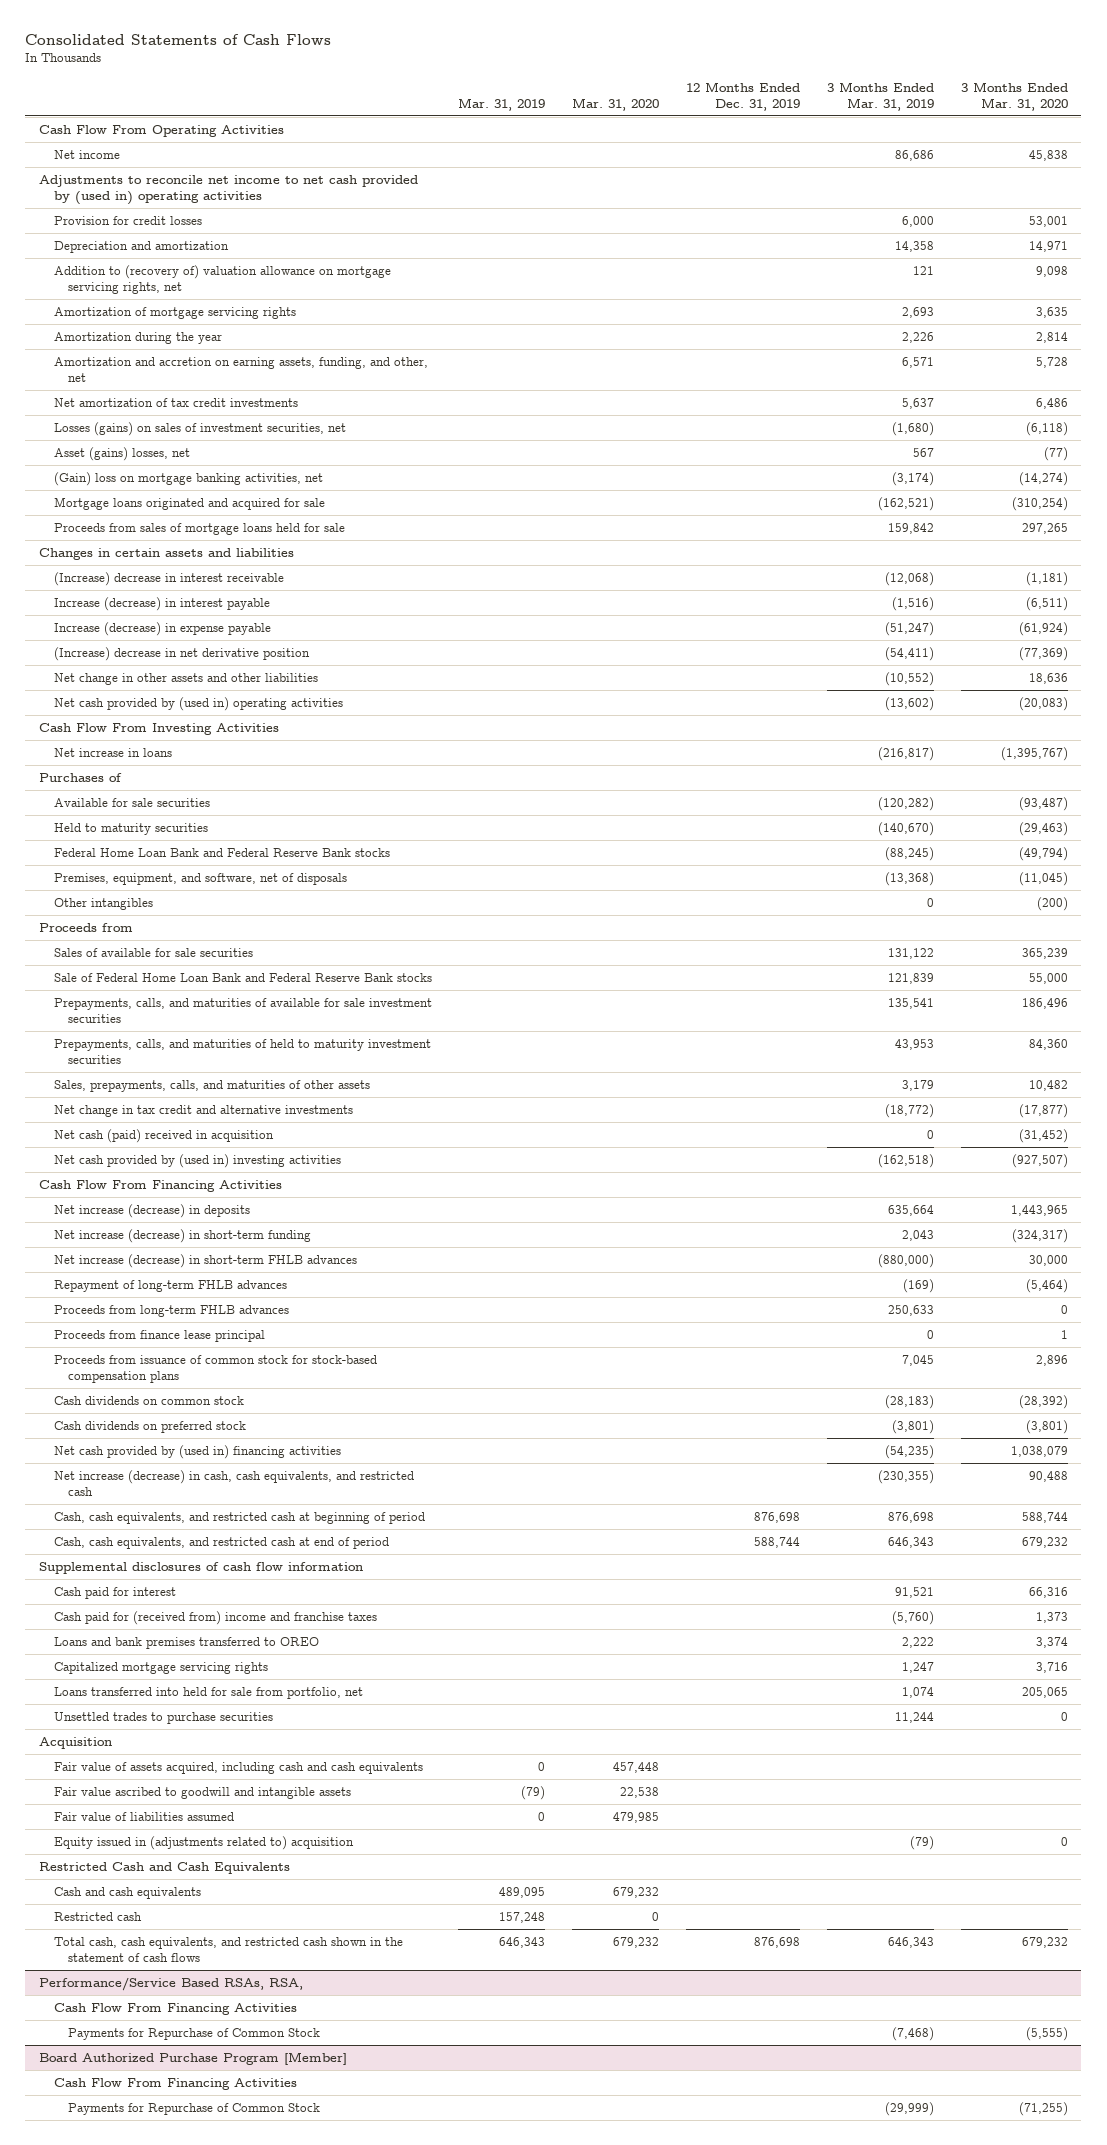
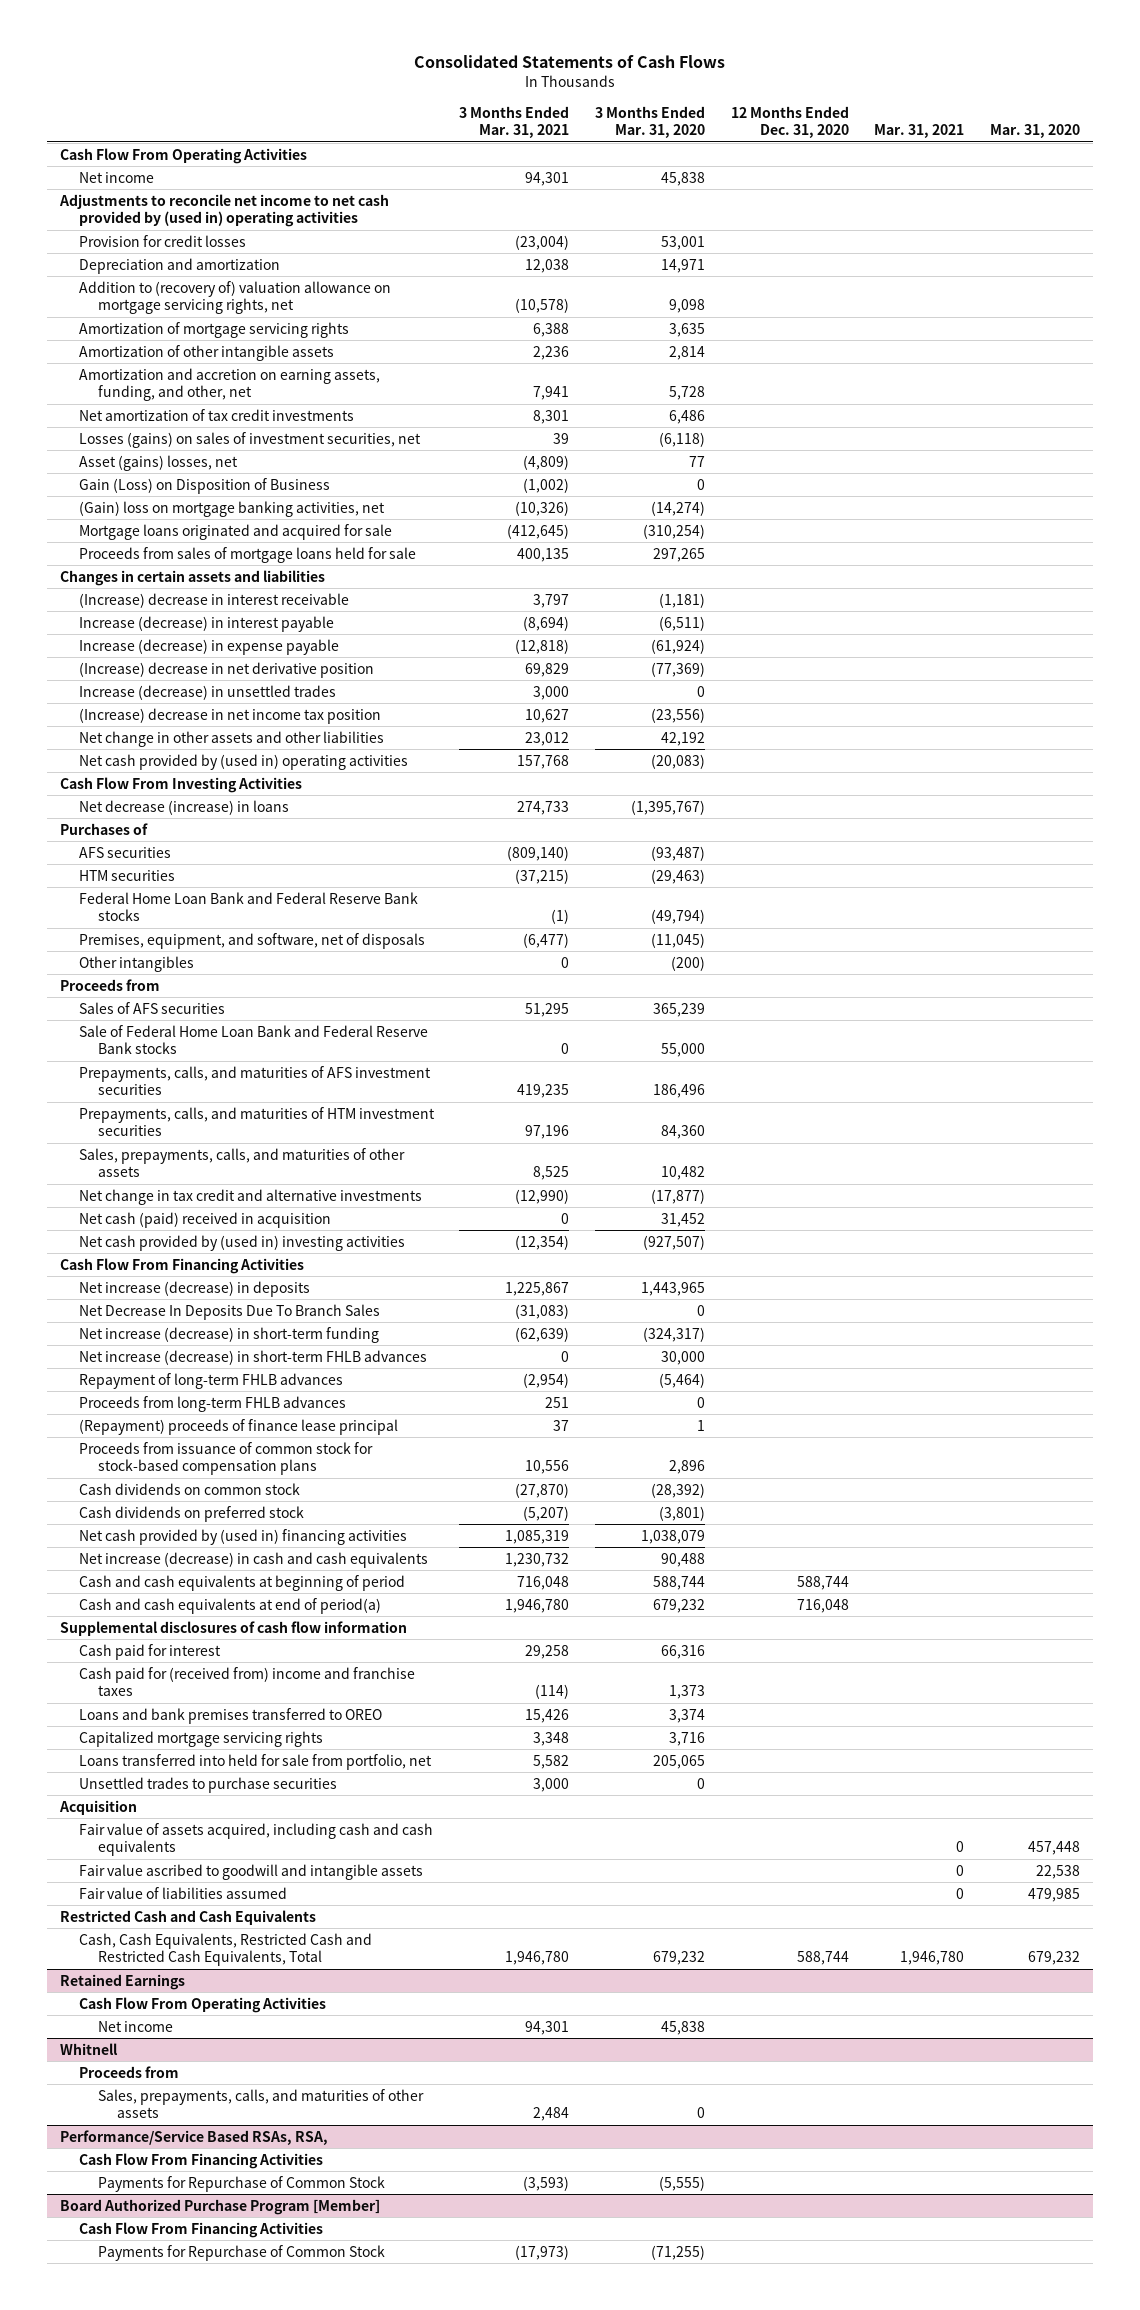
- | Mar. 31, 2019 | Mar. 31, 2020 | 12 Months Ended Dec. 31, 2019 | 3 Months Ended Mar. 31, 2019 | 3 Months Ended Mar. 31, 2020
+ | 3 Months Ended Mar. 31, 2021 | 3 Months Ended Mar. 31, 2020 | 12 Months Ended Dec. 31, 2020 | Mar. 31, 2021 | Mar. 31, 2020
- Amortization during the year | | | | 2,226 | 2,814
+ Amortization of other intangible assets | 2,236 | 2,814 | | |
- Asset (gains) losses, net | | | | 567 | (77)
+ Asset (gains) losses, net | (4,809) | 77 | | |
+ Gain (Loss) on Disposition of Business | (1,002) | 0 | | |
- Net change in other assets and other liabilities | | | | (10,552) | 18,636
+ Increase (decrease) in unsettled trades | 3,000 | 0 | | |
+ (Increase) decrease in net income tax position | 10,627 | (23,556) | | |
+ Net change in other assets and other liabilities | 23,012 | 42,192 | | |
- Net increase in loans | | | | (216,817) | (1,395,767)
+ Net decrease (increase) in loans | 274,733 | (1,395,767) | | |
- Available for sale securities | | | | (120,282) | (93,487)
- Held to maturity securities | | | | (140,670) | (29,463)
+ AFS securities | (809,140) | (93,487) | | |
+ HTM securities | (37,215) | (29,463) | | |
- Sales of available for sale securities | | | | 131,122 | 365,239
+ Sales of AFS securities | 51,295 | 365,239 | | |
- Prepayments, calls, and maturities of available for sale investment securities | | | | 135,541 | 186,496
- Prepayments, calls, and maturities of held to maturity investment securities | | | | 43,953 | 84,360
+ Prepayments, calls, and maturities of AFS investment securities | 419,235 | 186,496 | | |
+ Prepayments, calls, and maturities of HTM investment securities | 97,196 | 84,360 | | |
- Net cash (paid) received in acquisition | | | | 0 | (31,452)
+ Net cash (paid) received in acquisition | 0 | 31,452 | | |
+ Net Decrease In Deposits Due To Branch Sales | (31,083) | 0 | | |
- Proceeds from finance lease principal | | | | 0 | 1
+ (Repayment) proceeds of finance lease principal | 37 | 1 | | |
- Net increase (decrease) in cash, cash equivalents, and restricted cash | | | | (230,355) | 90,488
- Cash, cash equivalents, and restricted cash at beginning of period | | | 876,698 | 876,698 | 588,744
- Cash, cash equivalents, and restricted cash at end of period | | | 588,744 | 646,343 | 679,232
+ Net increase (decrease) in cash and cash equivalents | 1,230,732 | 90,488 | | |
+ Cash and cash equivalents at beginning of period | 716,048 | 588,744 | 588,744 | |
+ Cash and cash equivalents at end of period(a) | 1,946,780 | 679,232 | 716,048 | |
- Equity issued in (adjustments related to) acquisition | | | | (79) | 0
- Cash and cash equivalents | 489,095 | 679,232 | | |
- Restricted cash | 157,248 | 0 | | |
- Total cash, cash equivalents, and restricted cash shown in the statement of cash flows | 646,343 | 679,232 | 876,698 | 646,343 | 679,232
+ Cash, Cash Equivalents, Restricted Cash and Restricted Cash Equivalents, Total | 1,946,780 | 679,232 | 588,744 | 1,946,780 | 679,232
+ Retained Earnings
+ Cash Flow From Operating Activities
+ Net income | 94,301 | 45,838 | | |
+ Whitnell
+ Proceeds from
+ Sales, prepayments, calls, and maturities of other assets | 2,484 | 0 | | |

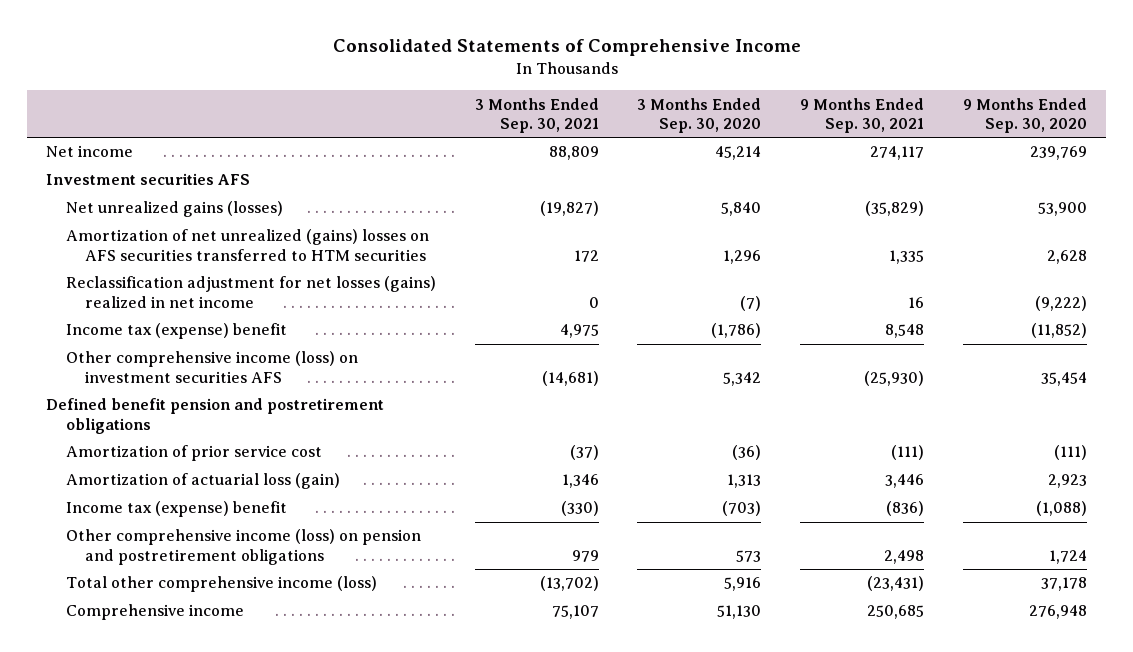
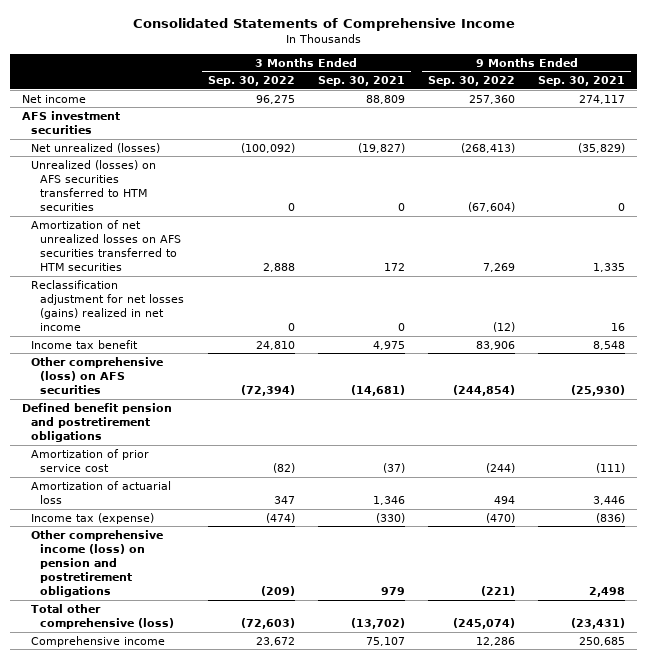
- | 3 Months Ended Sep. 30, 2021 | 3 Months Ended Sep. 30, 2020 | 9 Months Ended Sep. 30, 2021 | 9 Months Ended Sep. 30, 2020
+ | 3 Months Ended Sep. 30, 2022 | 3 Months Ended Sep. 30, 2021 | 9 Months Ended Sep. 30, 2022 | 9 Months Ended Sep. 30, 2021
- Investment securities AFS
- Net unrealized gains (losses) | (19,827) | 5,840 | (35,829) | 53,900
- Amortization of net unrealized (gains) losses on AFS securities transferred to HTM securities | 172 | 1,296 | 1,335 | 2,628
+ AFS investment securities
+ Net unrealized (losses) | (100,092) | (19,827) | (268,413) | (35,829)
+ Unrealized (losses) on AFS securities transferred to HTM securities | 0 | 0 | (67,604) | 0
+ Amortization of net unrealized losses on AFS securities transferred to HTM securities | 2,888 | 172 | 7,269 | 1,335
- Income tax (expense) benefit | 4,975 | (1,786) | 8,548 | (11,852)
- Other comprehensive income (loss) on investment securities AFS | (14,681) | 5,342 | (25,930) | 35,454
+ Income tax benefit | 24,810 | 4,975 | 83,906 | 8,548
+ Other comprehensive (loss) on AFS securities | (72,394) | (14,681) | (244,854) | (25,930)
- Amortization of actuarial loss (gain) | 1,346 | 1,313 | 3,446 | 2,923
- Income tax (expense) benefit | (330) | (703) | (836) | (1,088)
+ Amortization of actuarial loss | 347 | 1,346 | 494 | 3,446
+ Income tax (expense) | (474) | (330) | (470) | (836)
- Total other comprehensive income (loss) | (13,702) | 5,916 | (23,431) | 37,178
+ Total other comprehensive (loss) | (72,603) | (13,702) | (245,074) | (23,431)

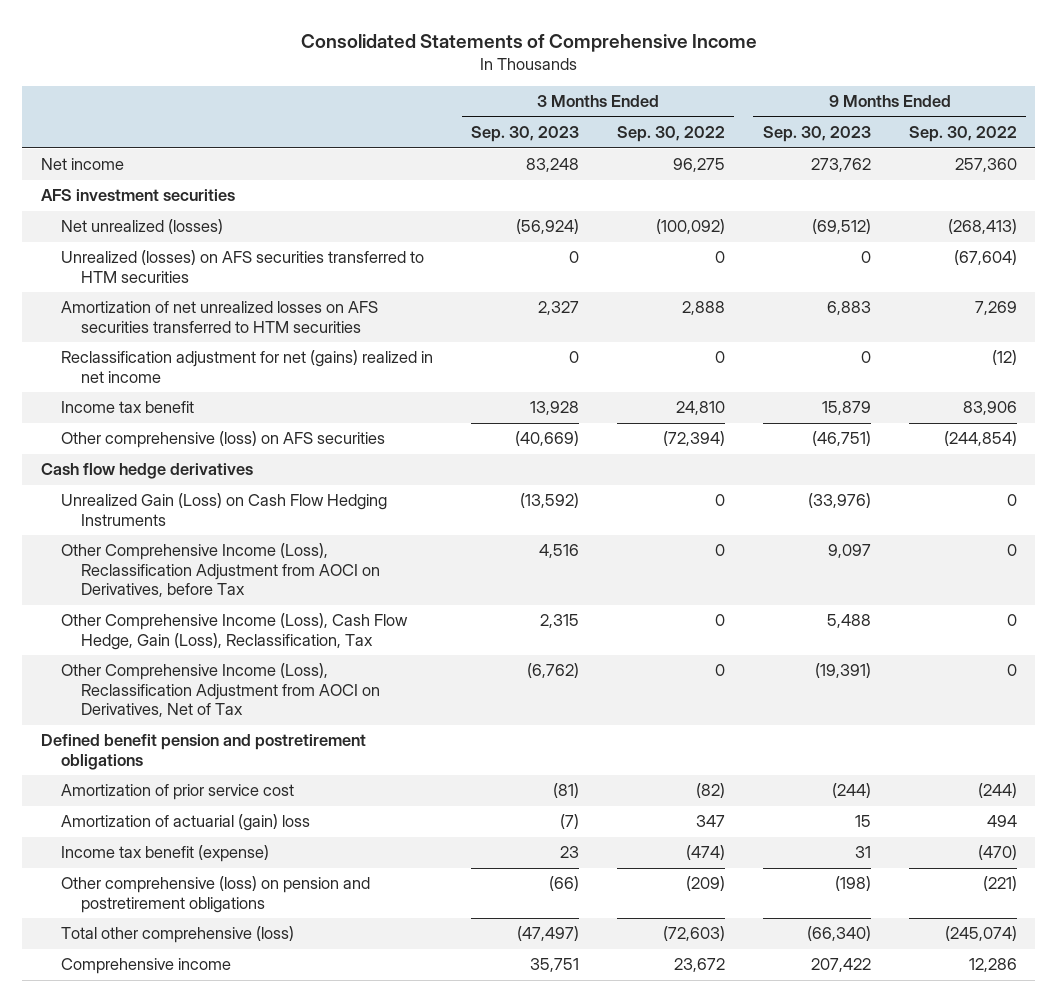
- | 3 Months Ended Sep. 30, 2022 | 3 Months Ended Sep. 30, 2021 | 9 Months Ended Sep. 30, 2022 | 9 Months Ended Sep. 30, 2021
+ | 3 Months Ended Sep. 30, 2023 | 3 Months Ended Sep. 30, 2022 | 9 Months Ended Sep. 30, 2023 | 9 Months Ended Sep. 30, 2022
- Reclassification adjustment for net losses (gains) realized in net income | 0 | 0 | (12) | 16
+ Reclassification adjustment for net (gains) realized in net income | 0 | 0 | 0 | (12)
+ Cash flow hedge derivatives
+ Unrealized Gain (Loss) on Cash Flow Hedging Instruments | (13,592) | 0 | (33,976) | 0
+ Other Comprehensive Income (Loss), Reclassification Adjustment from AOCI on Derivatives, before Tax | 4,516 | 0 | 9,097 | 0
+ Other Comprehensive Income (Loss), Cash Flow Hedge, Gain (Loss), Reclassification, Tax | 2,315 | 0 | 5,488 | 0
+ Other Comprehensive Income (Loss), Reclassification Adjustment from AOCI on Derivatives, Net of Tax | (6,762) | 0 | (19,391) | 0
- Amortization of actuarial loss | 347 | 1,346 | 494 | 3,446
- Income tax (expense) | (474) | (330) | (470) | (836)
- Other comprehensive income (loss) on pension and postretirement obligations | (209) | 979 | (221) | 2,498
+ Amortization of actuarial (gain) loss | (7) | 347 | 15 | 494
+ Income tax benefit (expense) | 23 | (474) | 31 | (470)
+ Other comprehensive (loss) on pension and postretirement obligations | (66) | (209) | (198) | (221)

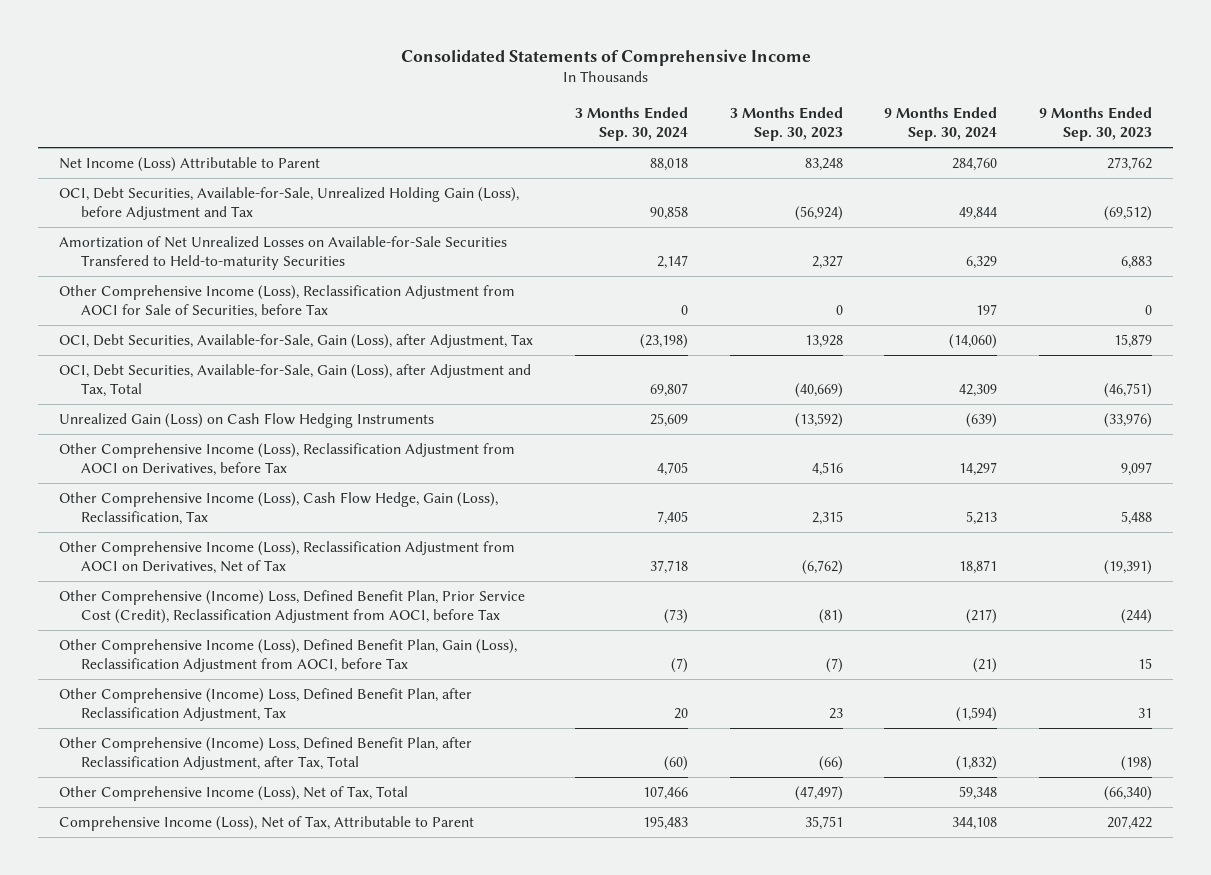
- | 3 Months Ended Sep. 30, 2023 | 3 Months Ended Sep. 30, 2022 | 9 Months Ended Sep. 30, 2023 | 9 Months Ended Sep. 30, 2022
+ | 3 Months Ended Sep. 30, 2024 | 3 Months Ended Sep. 30, 2023 | 9 Months Ended Sep. 30, 2024 | 9 Months Ended Sep. 30, 2023
- Net income | 83,248 | 96,275 | 273,762 | 257,360
- AFS investment securities
- Net unrealized (losses) | (56,924) | (100,092) | (69,512) | (268,413)
- Unrealized (losses) on AFS securities transferred to HTM securities | 0 | 0 | 0 | (67,604)
- Amortization of net unrealized losses on AFS securities transferred to HTM securities | 2,327 | 2,888 | 6,883 | 7,269
- Reclassification adjustment for net (gains) realized in net income | 0 | 0 | 0 | (12)
- Income tax benefit | 13,928 | 24,810 | 15,879 | 83,906
- Other comprehensive (loss) on AFS securities | (40,669) | (72,394) | (46,751) | (244,854)
- Cash flow hedge derivatives
+ Net Income (Loss) Attributable to Parent | 88,018 | 83,248 | 284,760 | 273,762
+ OCI, Debt Securities, Available-for-Sale, Unrealized Holding Gain (Loss), before Adjustment and Tax | 90,858 | (56,924) | 49,844 | (69,512)
+ Amortization of Net Unrealized Losses on Available-for-Sale Securities Transfered to Held-to-maturity Securities | 2,147 | 2,327 | 6,329 | 6,883
+ Other Comprehensive Income (Loss), Reclassification Adjustment from AOCI for Sale of Securities, before Tax | 0 | 0 | 197 | 0
+ OCI, Debt Securities, Available-for-Sale, Gain (Loss), after Adjustment, Tax | (23,198) | 13,928 | (14,060) | 15,879
+ OCI, Debt Securities, Available-for-Sale, Gain (Loss), after Adjustment and Tax, Total | 69,807 | (40,669) | 42,309 | (46,751)
- Defined benefit pension and postretirement obligations
- Amortization of prior service cost | (81) | (82) | (244) | (244)
- Amortization of actuarial (gain) loss | (7) | 347 | 15 | 494
- Income tax benefit (expense) | 23 | (474) | 31 | (470)
- Other comprehensive (loss) on pension and postretirement obligations | (66) | (209) | (198) | (221)
- Total other comprehensive (loss) | (47,497) | (72,603) | (66,340) | (245,074)
- Comprehensive income | 35,751 | 23,672 | 207,422 | 12,286
+ Other Comprehensive (Income) Loss, Defined Benefit Plan, Prior Service Cost (Credit), Reclassification Adjustment from AOCI, before Tax | (73) | (81) | (217) | (244)
+ Other Comprehensive Income (Loss), Defined Benefit Plan, Gain (Loss), Reclassification Adjustment from AOCI, before Tax | (7) | (7) | (21) | 15
+ Other Comprehensive (Income) Loss, Defined Benefit Plan, after Reclassification Adjustment, Tax | 20 | 23 | (1,594) | 31
+ Other Comprehensive (Income) Loss, Defined Benefit Plan, after Reclassification Adjustment, after Tax, Total | (60) | (66) | (1,832) | (198)
+ Other Comprehensive Income (Loss), Net of Tax, Total | 107,466 | (47,497) | 59,348 | (66,340)
+ Comprehensive Income (Loss), Net of Tax, Attributable to Parent | 195,483 | 35,751 | 344,108 | 207,422

